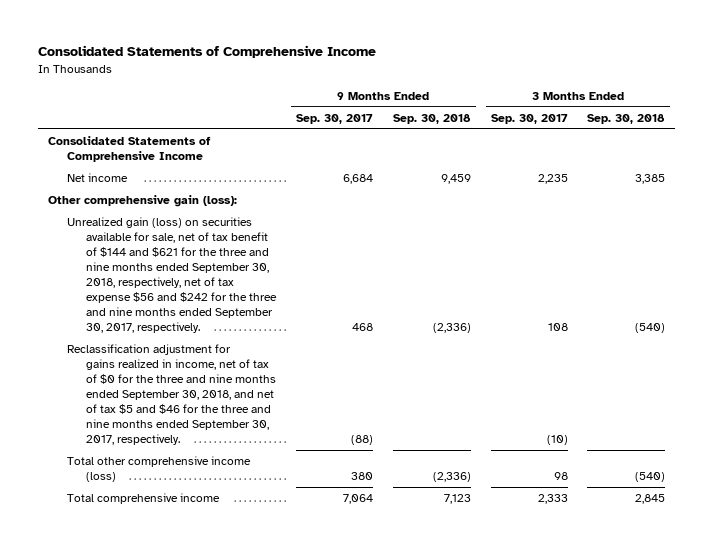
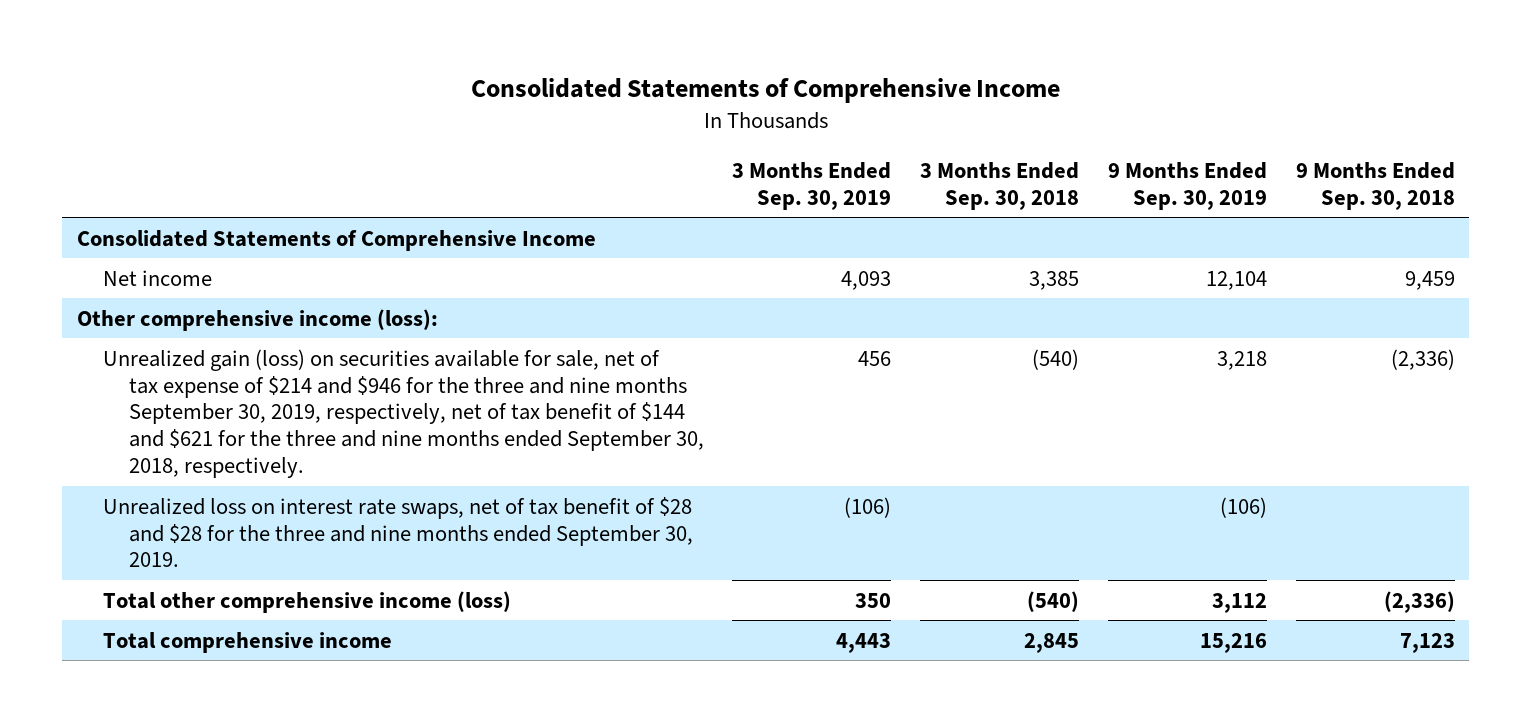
- | 9 Months Ended Sep. 30, 2017 | 9 Months Ended Sep. 30, 2018 | 3 Months Ended Sep. 30, 2017 | 3 Months Ended Sep. 30, 2018
+ | 3 Months Ended Sep. 30, 2019 | 3 Months Ended Sep. 30, 2018 | 9 Months Ended Sep. 30, 2019 | 9 Months Ended Sep. 30, 2018
- Other comprehensive gain (loss):
- Unrealized gain (loss) on securities available for sale, net of tax benefit of $144 and $621 for the three and nine months ended September 30, 2018, respectively, net of tax expense $56 and $242 for the three and nine months ended September 30, 2017, respectively. | 468 | (2,336) | 108 | (540)
- Reclassification adjustment for gains realized in income, net of tax of $0 for the three and nine months ended September 30, 2018, and net of tax $5 and $46 for the three and nine months ended September 30, 2017, respectively. | (88) | | (10) |
+ Other comprehensive income (loss):
+ Unrealized gain (loss) on securities available for sale, net of tax expense of $214 and $946 for the three and nine months September 30, 2019, respectively, net of tax benefit of $144 and $621 for the three and nine months ended September 30, 2018, respectively. | 456 | (540) | 3,218 | (2,336)
+ Unrealized loss on interest rate swaps, net of tax benefit of $28 and $28 for the three and nine months ended September 30, 2019. | (106) | | (106) |

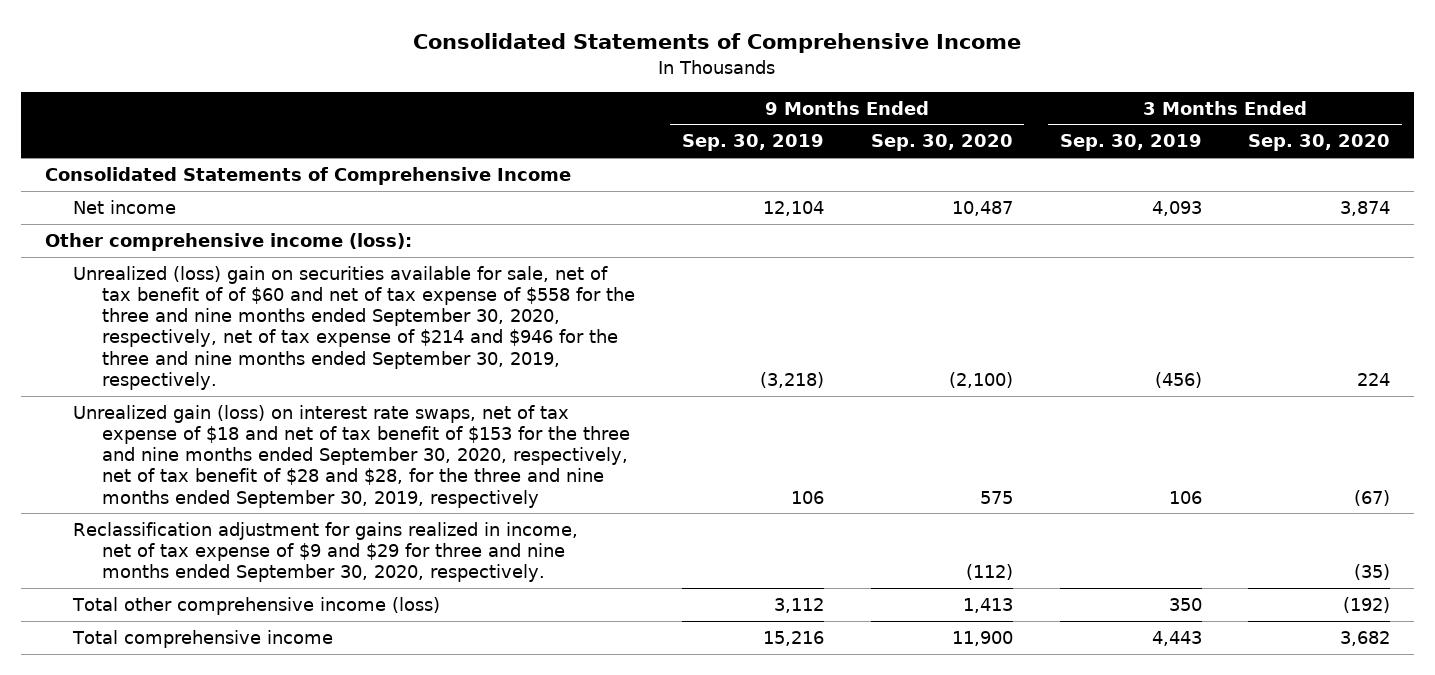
- | 3 Months Ended Sep. 30, 2019 | 3 Months Ended Sep. 30, 2018 | 9 Months Ended Sep. 30, 2019 | 9 Months Ended Sep. 30, 2018
+ | 9 Months Ended Sep. 30, 2019 | 9 Months Ended Sep. 30, 2020 | 3 Months Ended Sep. 30, 2019 | 3 Months Ended Sep. 30, 2020
- Unrealized gain (loss) on securities available for sale, net of tax expense of $214 and $946 for the three and nine months September 30, 2019, respectively, net of tax benefit of $144 and $621 for the three and nine months ended September 30, 2018, respectively. | 456 | (540) | 3,218 | (2,336)
- Unrealized loss on interest rate swaps, net of tax benefit of $28 and $28 for the three and nine months ended September 30, 2019. | (106) | | (106) |
+ Unrealized (loss) gain on securities available for sale, net of tax benefit of of $60 and net of tax expense of $558 for the three and nine months ended September 30, 2020, respectively, net of tax expense of $214 and $946 for the three and nine months ended September 30, 2019, respectively. | (3,218) | (2,100) | (456) | 224
+ Unrealized gain (loss) on interest rate swaps, net of tax expense of $18 and net of tax benefit of $153 for the three and nine months ended September 30, 2020, respectively, net of tax benefit of $28 and $28, for the three and nine months ended September 30, 2019, respectively | 106 | 575 | 106 | (67)
+ Reclassification adjustment for gains realized in income, net of tax expense of $9 and $29 for three and nine months ended September 30, 2020, respectively. | | (112) | | (35)

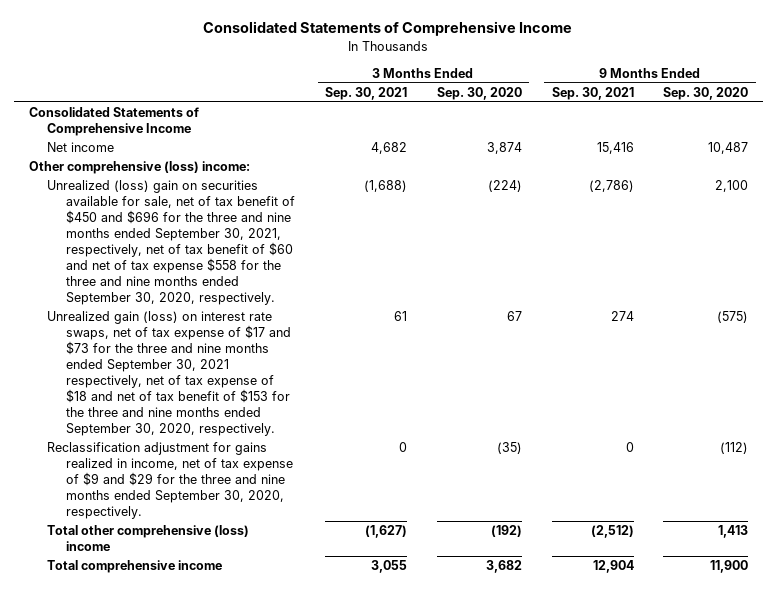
- | 9 Months Ended Sep. 30, 2019 | 9 Months Ended Sep. 30, 2020 | 3 Months Ended Sep. 30, 2019 | 3 Months Ended Sep. 30, 2020
+ | 3 Months Ended Sep. 30, 2021 | 3 Months Ended Sep. 30, 2020 | 9 Months Ended Sep. 30, 2021 | 9 Months Ended Sep. 30, 2020
- Other comprehensive income (loss):
- Unrealized (loss) gain on securities available for sale, net of tax benefit of of $60 and net of tax expense of $558 for the three and nine months ended September 30, 2020, respectively, net of tax expense of $214 and $946 for the three and nine months ended September 30, 2019, respectively. | (3,218) | (2,100) | (456) | 224
- Unrealized gain (loss) on interest rate swaps, net of tax expense of $18 and net of tax benefit of $153 for the three and nine months ended September 30, 2020, respectively, net of tax benefit of $28 and $28, for the three and nine months ended September 30, 2019, respectively | 106 | 575 | 106 | (67)
- Reclassification adjustment for gains realized in income, net of tax expense of $9 and $29 for three and nine months ended September 30, 2020, respectively. | | (112) | | (35)
- Total other comprehensive income (loss) | 3,112 | 1,413 | 350 | (192)
+ Other comprehensive (loss) income:
+ Unrealized (loss) gain on securities available for sale, net of tax benefit of $450 and $696 for the three and nine months ended September 30, 2021, respectively, net of tax benefit of $60 and net of tax expense $558 for the three and nine months ended September 30, 2020, respectively. | (1,688) | (224) | (2,786) | 2,100
+ Unrealized gain (loss) on interest rate swaps, net of tax expense of $17 and $73 for the three and nine months ended September 30, 2021 respectively, net of tax expense of $18 and net of tax benefit of $153 for the three and nine months ended September 30, 2020, respectively. | 61 | 67 | 274 | (575)
+ Reclassification adjustment for gains realized in income, net of tax expense of $9 and $29 for the three and nine months ended September 30, 2020, respectively. | 0 | (35) | 0 | (112)
+ Total other comprehensive (loss) income | (1,627) | (192) | (2,512) | 1,413

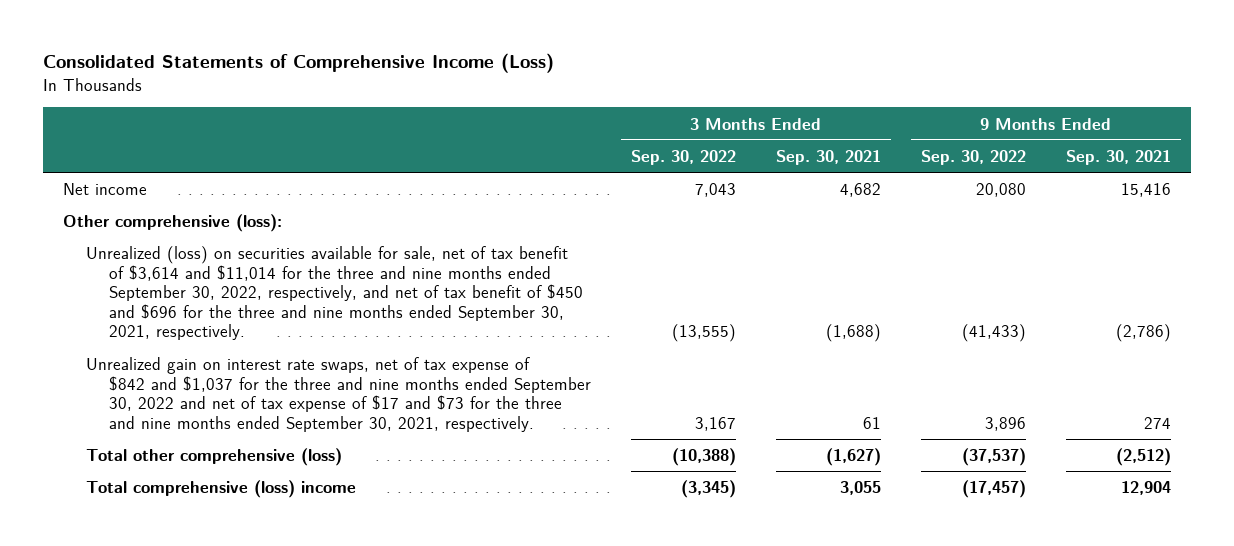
- Consolidated Statements of Comprehensive Income
+ Consolidated Statements of Comprehensive Income (Loss)
- | 3 Months Ended Sep. 30, 2021 | 3 Months Ended Sep. 30, 2020 | 9 Months Ended Sep. 30, 2021 | 9 Months Ended Sep. 30, 2020
+ | 3 Months Ended Sep. 30, 2022 | 3 Months Ended Sep. 30, 2021 | 9 Months Ended Sep. 30, 2022 | 9 Months Ended Sep. 30, 2021
- Consolidated Statements of Comprehensive Income
- Other comprehensive (loss) income:
- Unrealized (loss) gain on securities available for sale, net of tax benefit of $450 and $696 for the three and nine months ended September 30, 2021, respectively, net of tax benefit of $60 and net of tax expense $558 for the three and nine months ended September 30, 2020, respectively. | (1,688) | (224) | (2,786) | 2,100
- Unrealized gain (loss) on interest rate swaps, net of tax expense of $17 and $73 for the three and nine months ended September 30, 2021 respectively, net of tax expense of $18 and net of tax benefit of $153 for the three and nine months ended September 30, 2020, respectively. | 61 | 67 | 274 | (575)
- Reclassification adjustment for gains realized in income, net of tax expense of $9 and $29 for the three and nine months ended September 30, 2020, respectively. | 0 | (35) | 0 | (112)
- Total other comprehensive (loss) income | (1,627) | (192) | (2,512) | 1,413
- Total comprehensive income | 3,055 | 3,682 | 12,904 | 11,900
+ Other comprehensive (loss):
+ Unrealized (loss) on securities available for sale, net of tax benefit of $3,614 and $11,014 for the three and nine months ended September 30, 2022, respectively, and net of tax benefit of $450 and $696 for the three and nine months ended September 30, 2021, respectively. | (13,555) | (1,688) | (41,433) | (2,786)
+ Unrealized gain on interest rate swaps, net of tax expense of $842 and $1,037 for the three and nine months ended September 30, 2022 and net of tax expense of $17 and $73 for the three and nine months ended September 30, 2021, respectively. | 3,167 | 61 | 3,896 | 274
+ Total other comprehensive (loss) | (10,388) | (1,627) | (37,537) | (2,512)
+ Total comprehensive (loss) income | (3,345) | 3,055 | (17,457) | 12,904

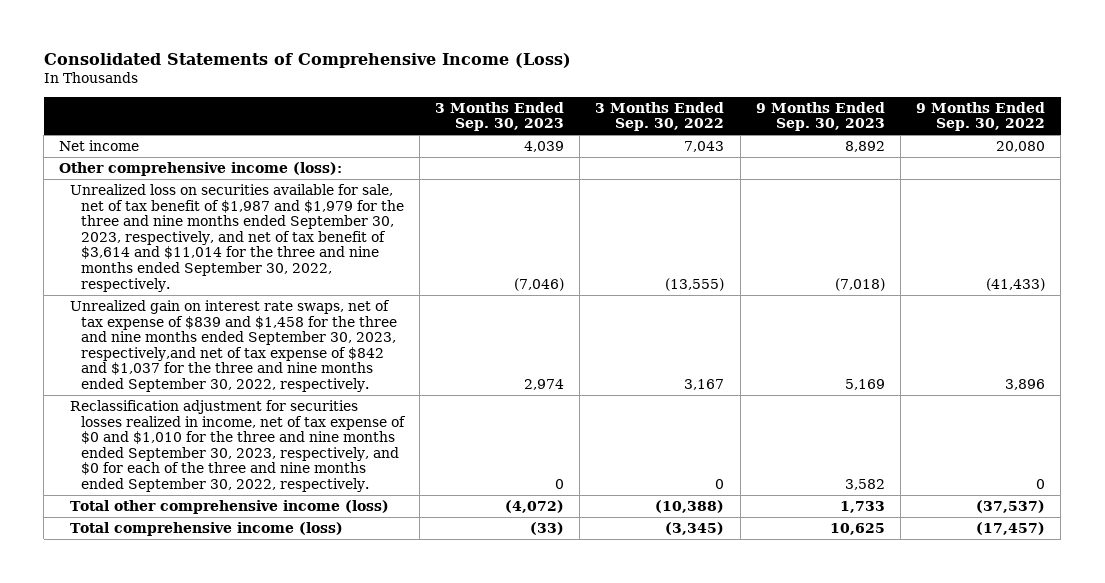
- | 3 Months Ended Sep. 30, 2022 | 3 Months Ended Sep. 30, 2021 | 9 Months Ended Sep. 30, 2022 | 9 Months Ended Sep. 30, 2021
+ | 3 Months Ended Sep. 30, 2023 | 3 Months Ended Sep. 30, 2022 | 9 Months Ended Sep. 30, 2023 | 9 Months Ended Sep. 30, 2022
- Other comprehensive (loss):
- Unrealized (loss) on securities available for sale, net of tax benefit of $3,614 and $11,014 for the three and nine months ended September 30, 2022, respectively, and net of tax benefit of $450 and $696 for the three and nine months ended September 30, 2021, respectively. | (13,555) | (1,688) | (41,433) | (2,786)
- Unrealized gain on interest rate swaps, net of tax expense of $842 and $1,037 for the three and nine months ended September 30, 2022 and net of tax expense of $17 and $73 for the three and nine months ended September 30, 2021, respectively. | 3,167 | 61 | 3,896 | 274
- Total other comprehensive (loss) | (10,388) | (1,627) | (37,537) | (2,512)
- Total comprehensive (loss) income | (3,345) | 3,055 | (17,457) | 12,904
+ Other comprehensive income (loss):
+ Unrealized loss on securities available for sale, net of tax benefit of $1,987 and $1,979 for the three and nine months ended September 30, 2023, respectively, and net of tax benefit of $3,614 and $11,014 for the three and nine months ended September 30, 2022, respectively. | (7,046) | (13,555) | (7,018) | (41,433)
+ Unrealized gain on interest rate swaps, net of tax expense of $839 and $1,458 for the three and nine months ended September 30, 2023, respectively,and net of tax expense of $842 and $1,037 for the three and nine months ended September 30, 2022, respectively. | 2,974 | 3,167 | 5,169 | 3,896
+ Reclassification adjustment for securities losses realized in income, net of tax expense of $0 and $1,010 for the three and nine months ended September 30, 2023, respectively, and $0 for each of the three and nine months ended September 30, 2022, respectively. | 0 | 0 | 3,582 | 0
+ Total other comprehensive income (loss) | (4,072) | (10,388) | 1,733 | (37,537)
+ Total comprehensive income (loss) | (33) | (3,345) | 10,625 | (17,457)

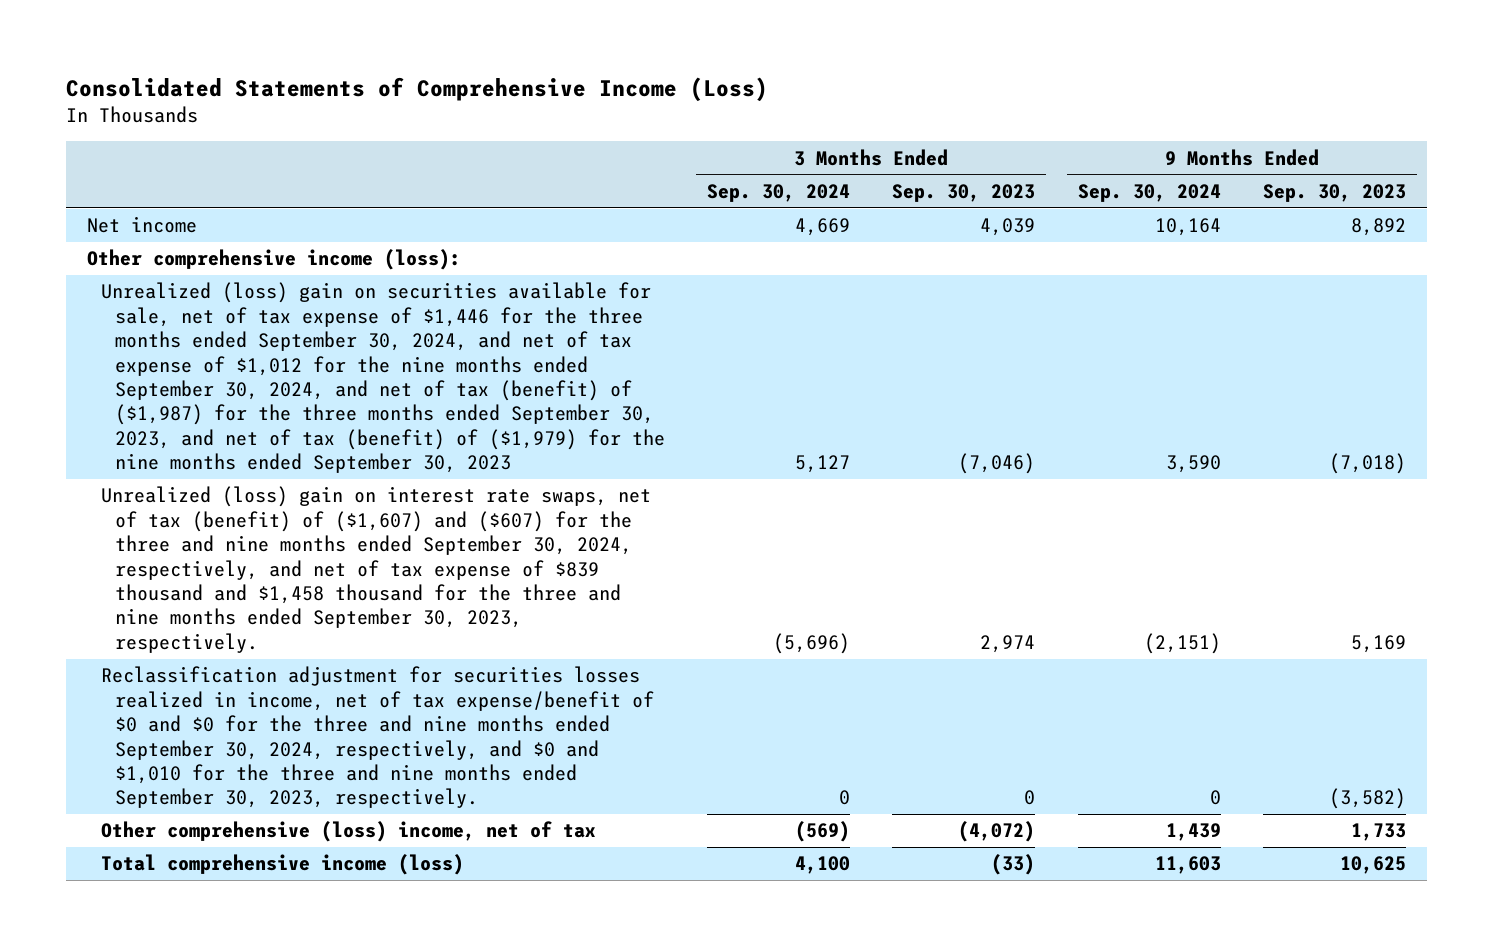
- | 3 Months Ended Sep. 30, 2023 | 3 Months Ended Sep. 30, 2022 | 9 Months Ended Sep. 30, 2023 | 9 Months Ended Sep. 30, 2022
+ | 3 Months Ended Sep. 30, 2024 | 3 Months Ended Sep. 30, 2023 | 9 Months Ended Sep. 30, 2024 | 9 Months Ended Sep. 30, 2023
- Unrealized loss on securities available for sale, net of tax benefit of $1,987 and $1,979 for the three and nine months ended September 30, 2023, respectively, and net of tax benefit of $3,614 and $11,014 for the three and nine months ended September 30, 2022, respectively. | (7,046) | (13,555) | (7,018) | (41,433)
- Unrealized gain on interest rate swaps, net of tax expense of $839 and $1,458 for the three and nine months ended September 30, 2023, respectively,and net of tax expense of $842 and $1,037 for the three and nine months ended September 30, 2022, respectively. | 2,974 | 3,167 | 5,169 | 3,896
- Reclassification adjustment for securities losses realized in income, net of tax expense of $0 and $1,010 for the three and nine months ended September 30, 2023, respectively, and $0 for each of the three and nine months ended September 30, 2022, respectively. | 0 | 0 | 3,582 | 0
- Total other comprehensive income (loss) | (4,072) | (10,388) | 1,733 | (37,537)
+ Unrealized (loss) gain on securities available for sale, net of tax expense of $1,446 for the three months ended September 30, 2024, and net of tax expense of $1,012 for the nine months ended September 30, 2024, and net of tax (benefit) of ($1,987) for the three months ended September 30, 2023, and net of tax (benefit) of ($1,979) for the nine months ended September 30, 2023 | 5,127 | (7,046) | 3,590 | (7,018)
+ Unrealized (loss) gain on interest rate swaps, net of tax (benefit) of ($1,607) and ($607) for the three and nine months ended September 30, 2024, respectively, and net of tax expense of $839 thousand and $1,458 thousand for the three and nine months ended September 30, 2023, respectively. | (5,696) | 2,974 | (2,151) | 5,169
+ Reclassification adjustment for securities losses realized in income, net of tax expense/benefit of $0 and $0 for the three and nine months ended September 30, 2024, respectively, and $0 and $1,010 for the three and nine months ended September 30, 2023, respectively. | 0 | 0 | 0 | (3,582)
+ Other comprehensive (loss) income, net of tax | (569) | (4,072) | 1,439 | 1,733

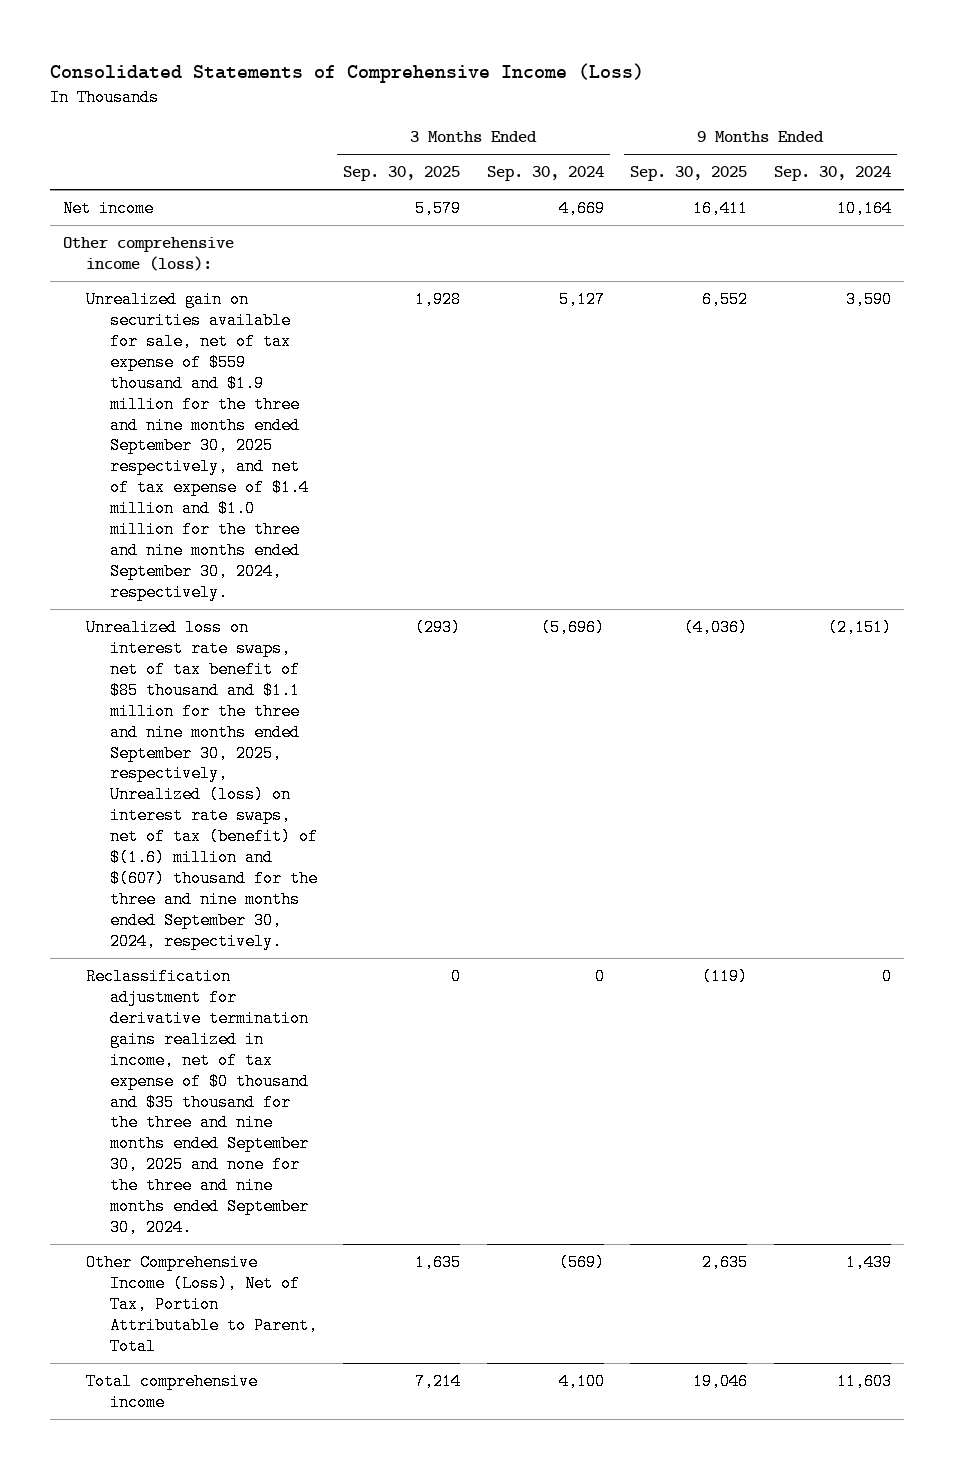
- | 3 Months Ended Sep. 30, 2024 | 3 Months Ended Sep. 30, 2023 | 9 Months Ended Sep. 30, 2024 | 9 Months Ended Sep. 30, 2023
+ | 3 Months Ended Sep. 30, 2025 | 3 Months Ended Sep. 30, 2024 | 9 Months Ended Sep. 30, 2025 | 9 Months Ended Sep. 30, 2024
- Unrealized (loss) gain on securities available for sale, net of tax expense of $1,446 for the three months ended September 30, 2024, and net of tax expense of $1,012 for the nine months ended September 30, 2024, and net of tax (benefit) of ($1,987) for the three months ended September 30, 2023, and net of tax (benefit) of ($1,979) for the nine months ended September 30, 2023 | 5,127 | (7,046) | 3,590 | (7,018)
- Unrealized (loss) gain on interest rate swaps, net of tax (benefit) of ($1,607) and ($607) for the three and nine months ended September 30, 2024, respectively, and net of tax expense of $839 thousand and $1,458 thousand for the three and nine months ended September 30, 2023, respectively. | (5,696) | 2,974 | (2,151) | 5,169
- Reclassification adjustment for securities losses realized in income, net of tax expense/benefit of $0 and $0 for the three and nine months ended September 30, 2024, respectively, and $0 and $1,010 for the three and nine months ended September 30, 2023, respectively. | 0 | 0 | 0 | (3,582)
- Other comprehensive (loss) income, net of tax | (569) | (4,072) | 1,439 | 1,733
- Total comprehensive income (loss) | 4,100 | (33) | 11,603 | 10,625
+ Unrealized gain on securities available for sale, net of tax expense of $559 thousand and $1.9 million for the three and nine months ended September 30, 2025 respectively, and net of tax expense of $1.4 million and $1.0 million for the three and nine months ended September 30, 2024, respectively. | 1,928 | 5,127 | 6,552 | 3,590
+ Unrealized loss on interest rate swaps, net of tax benefit of $85 thousand and $1.1 million for the three and nine months ended September 30, 2025, respectively, Unrealized (loss) on interest rate swaps, net of tax (benefit) of $(1.6) million and $(607) thousand for the three and nine months ended September 30, 2024, respectively. | (293) | (5,696) | (4,036) | (2,151)
+ Reclassification adjustment for derivative termination gains realized in income, net of tax expense of $0 thousand and $35 thousand for the three and nine months ended September 30, 2025 and none for the three and nine months ended September 30, 2024. | 0 | 0 | (119) | 0
+ Other Comprehensive Income (Loss), Net of Tax, Portion Attributable to Parent, Total | 1,635 | (569) | 2,635 | 1,439
+ Total comprehensive income | 7,214 | 4,100 | 19,046 | 11,603

